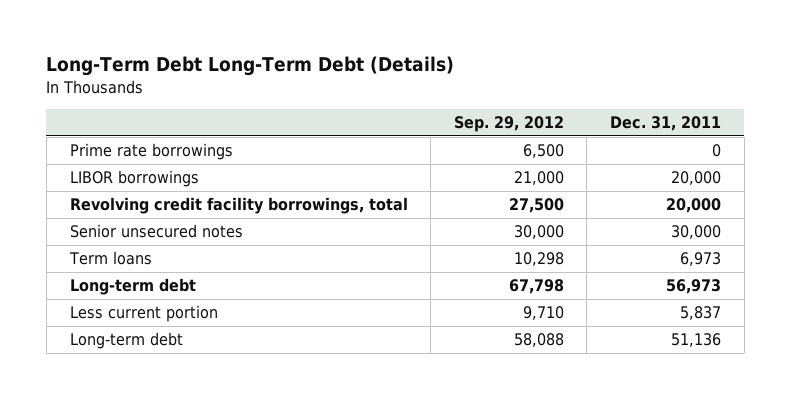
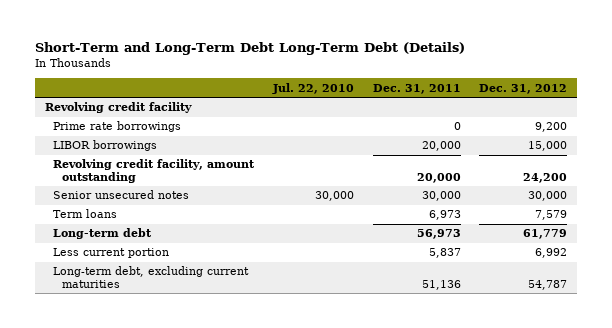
- Long-Term Debt Long-Term Debt (Details)
+ Short-Term and Long-Term Debt Long-Term Debt (Details)
- | Sep. 29, 2012 | Dec. 31, 2011
+ | Jul. 22, 2010 | Dec. 31, 2011 | Dec. 31, 2012
+ Revolving credit facility
- Revolving credit facility borrowings, total | 27,500 | 20,000
+ Revolving credit facility, amount outstanding | | 20,000 | 24,200
- Long-term debt | 58,088 | 51,136
+ Long-term debt, excluding current maturities | | 51,136 | 54,787

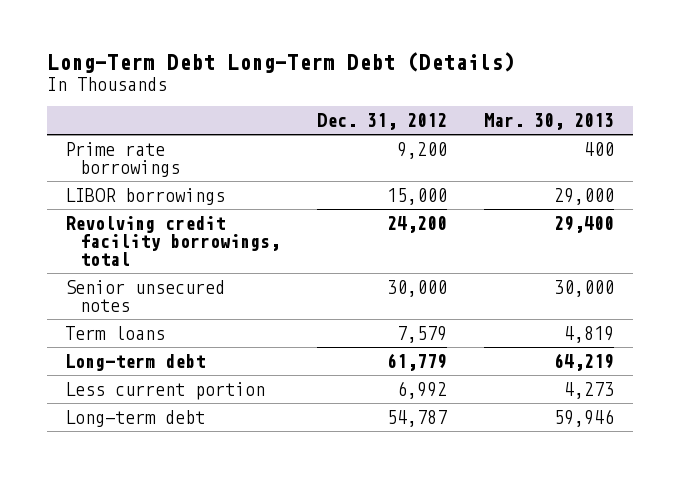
- Short-Term and Long-Term Debt Long-Term Debt (Details)
+ Long-Term Debt Long-Term Debt (Details)
- | Jul. 22, 2010 | Dec. 31, 2011 | Dec. 31, 2012
+ | Dec. 31, 2012 | Mar. 30, 2013
- Revolving credit facility
- Revolving credit facility, amount outstanding | | 20,000 | 24,200
+ Revolving credit facility borrowings, total | 24,200 | 29,400
- Long-term debt, excluding current maturities | | 51,136 | 54,787
+ Long-term debt | 54,787 | 59,946

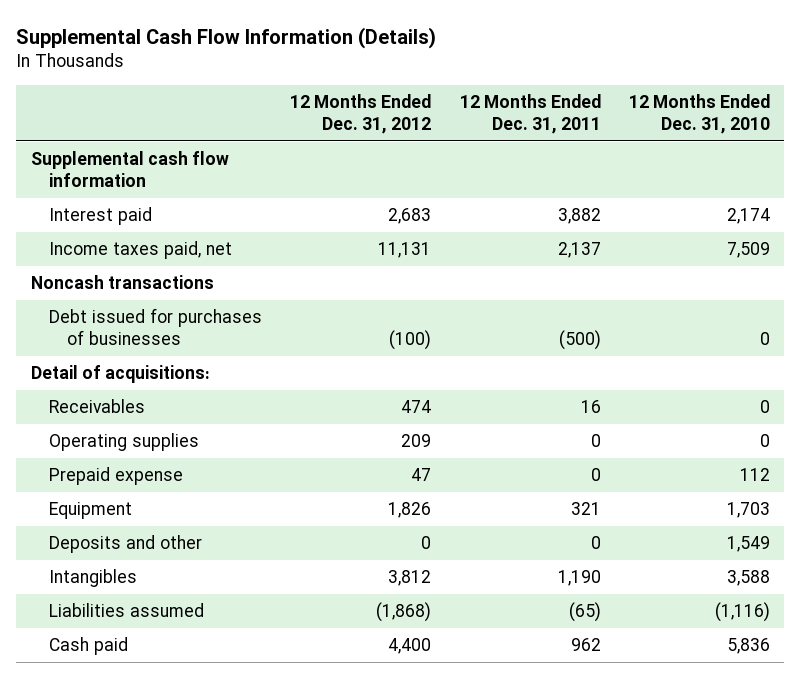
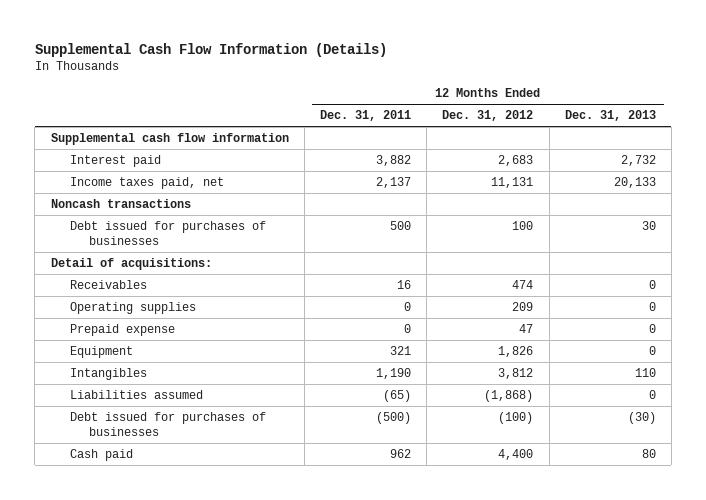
- | 12 Months Ended Dec. 31, 2012 | 12 Months Ended Dec. 31, 2011 | 12 Months Ended Dec. 31, 2010
+ | 12 Months Ended Dec. 31, 2011 | 12 Months Ended Dec. 31, 2012 | 12 Months Ended Dec. 31, 2013
+ Debt issued for purchases of businesses | 500 | 100 | 30
- Deposits and other | 0 | 0 | 1,549
moved down: Debt issued for purchases of businesses | (500) | (100) | (30)

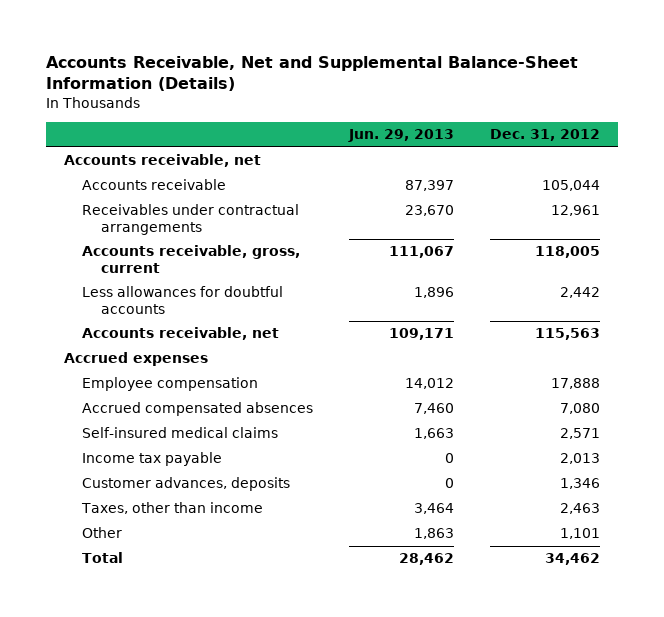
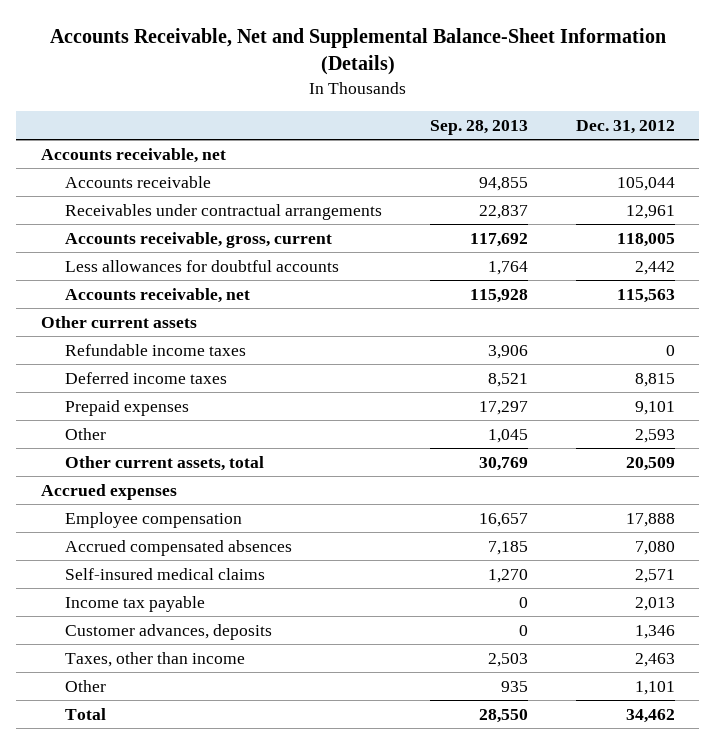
- | Jun. 29, 2013 | Dec. 31, 2012
+ | Sep. 28, 2013 | Dec. 31, 2012
+ Other current assets
+ Refundable income taxes | 3,906 | 0
+ Deferred income taxes | 8,521 | 8,815
+ Prepaid expenses | 17,297 | 9,101
+ Other | 1,045 | 2,593
+ Other current assets, total | 30,769 | 20,509

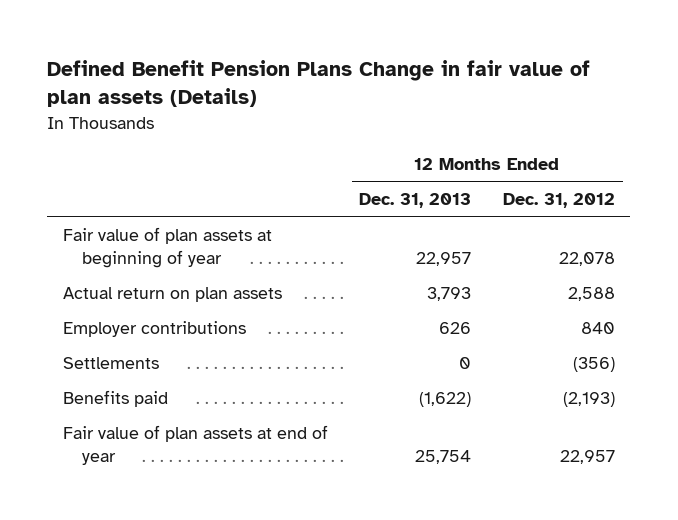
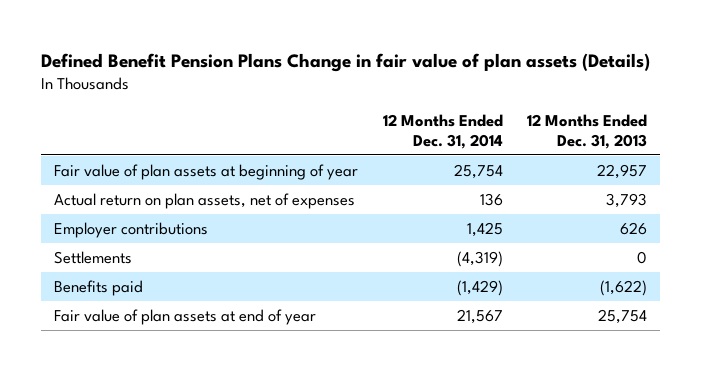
- | 12 Months Ended Dec. 31, 2013 | 12 Months Ended Dec. 31, 2012
+ | 12 Months Ended Dec. 31, 2014 | 12 Months Ended Dec. 31, 2013
- Actual return on plan assets | 3,793 | 2,588
+ Actual return on plan assets, net of expenses | 136 | 3,793

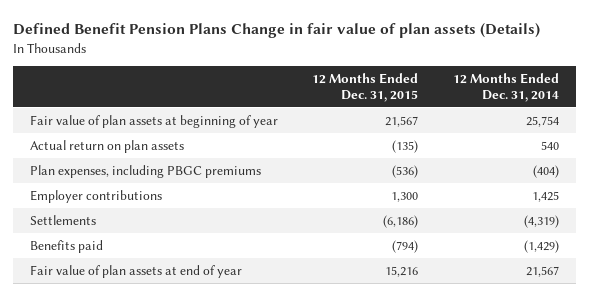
- | 12 Months Ended Dec. 31, 2014 | 12 Months Ended Dec. 31, 2013
+ | 12 Months Ended Dec. 31, 2015 | 12 Months Ended Dec. 31, 2014
- Actual return on plan assets, net of expenses | 136 | 3,793
+ Actual return on plan assets | (135) | 540
+ Plan expenses, including PBGC premiums | (536) | (404)

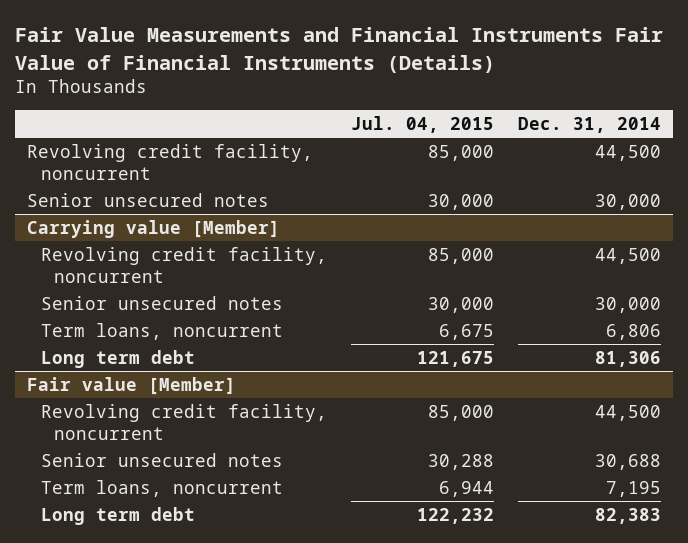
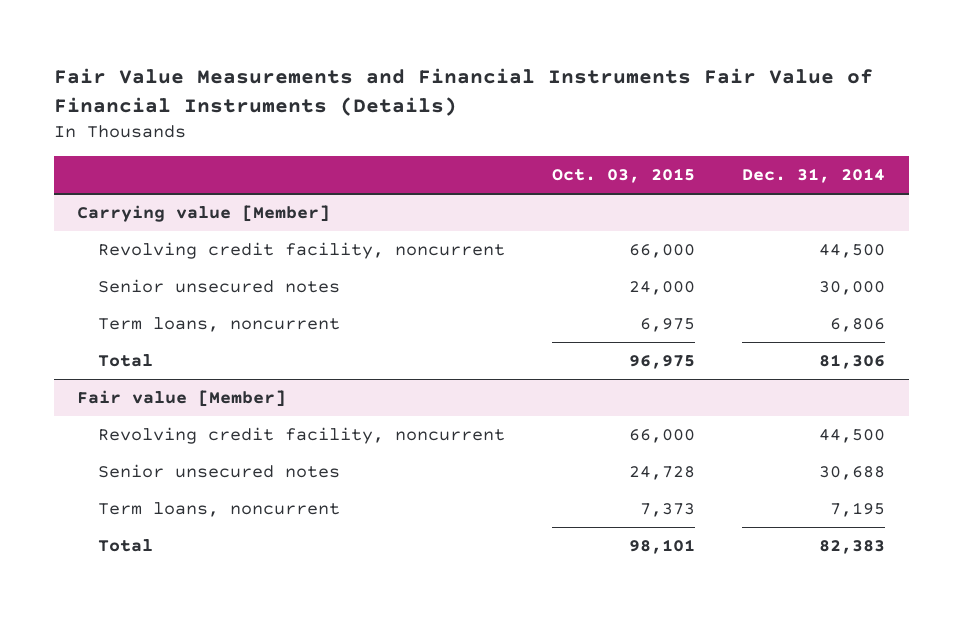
- | Jul. 04, 2015 | Dec. 31, 2014
+ | Oct. 03, 2015 | Dec. 31, 2014
- Revolving credit facility, noncurrent | 85,000 | 44,500
- Senior unsecured notes | 30,000 | 30,000
@ Carrying value [Member]
- Long term debt | 121,675 | 81,306
+ Total | 96,975 | 81,306
@ Fair value [Member]
- Long term debt | 122,232 | 82,383
+ Total | 98,101 | 82,383

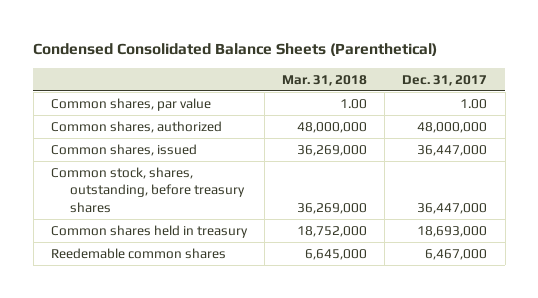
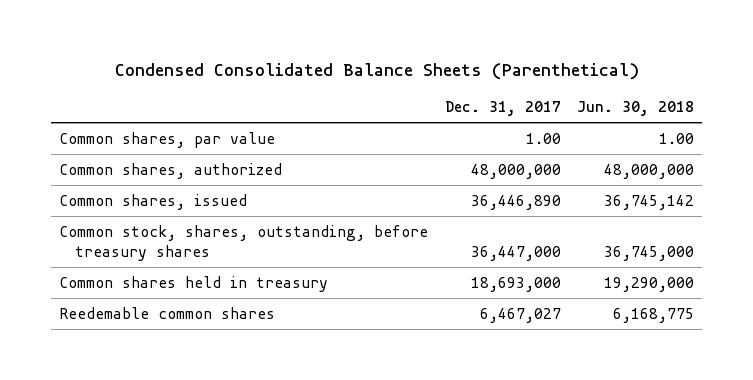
- | Mar. 31, 2018 | Dec. 31, 2017
+ | Dec. 31, 2017 | Jun. 30, 2018
- Common shares, issued | 36,269,000 | 36,447,000
+ Common shares, issued | 36,446,890 | 36,745,142
- Reedemable common shares | 6,645,000 | 6,467,000
+ Reedemable common shares | 6,467,027 | 6,168,775

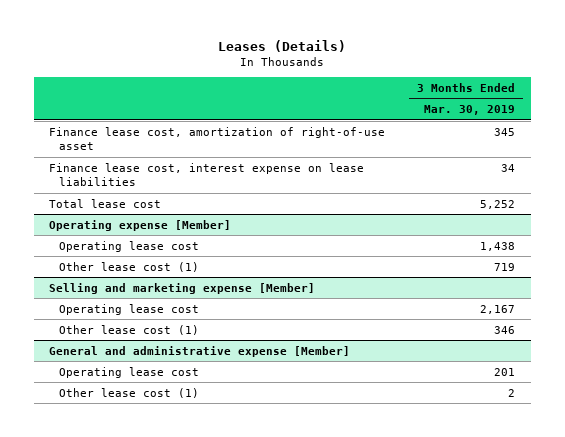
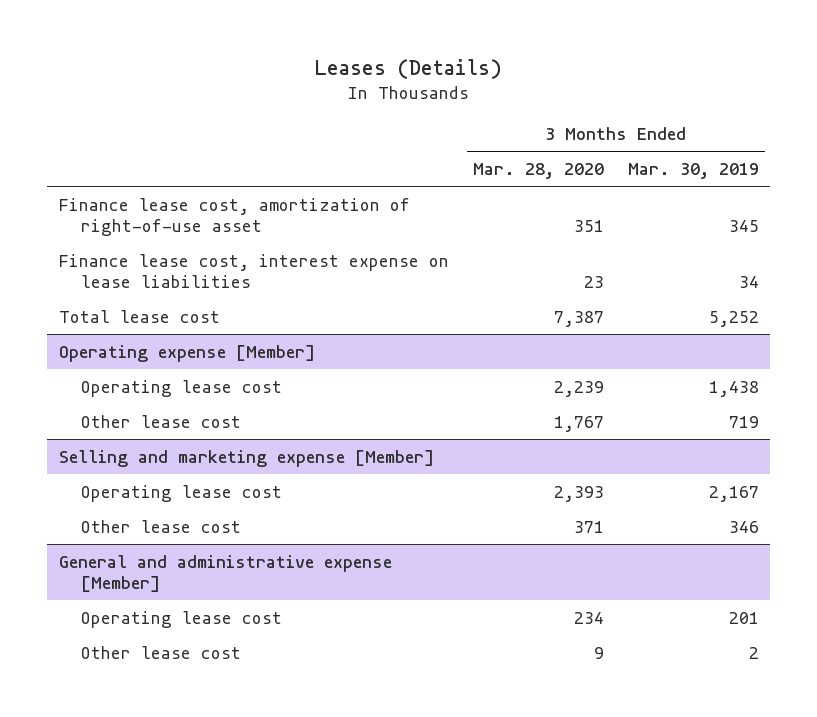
- | 3 Months Ended Mar. 30, 2019
+ | 3 Months Ended Mar. 28, 2020 | 3 Months Ended Mar. 30, 2019
@ Operating expense [Member]
- Other lease cost (1) | 719
+ Other lease cost | 1,767 | 719
@ Selling and marketing expense [Member]
- Other lease cost (1) | 346
+ Other lease cost | 371 | 346
@ General and administrative expense [Member]
- Other lease cost (1) | 2
+ Other lease cost | 9 | 2

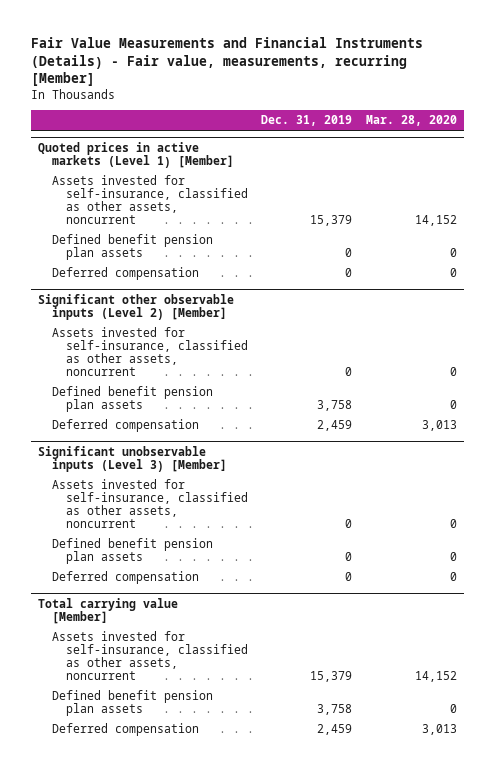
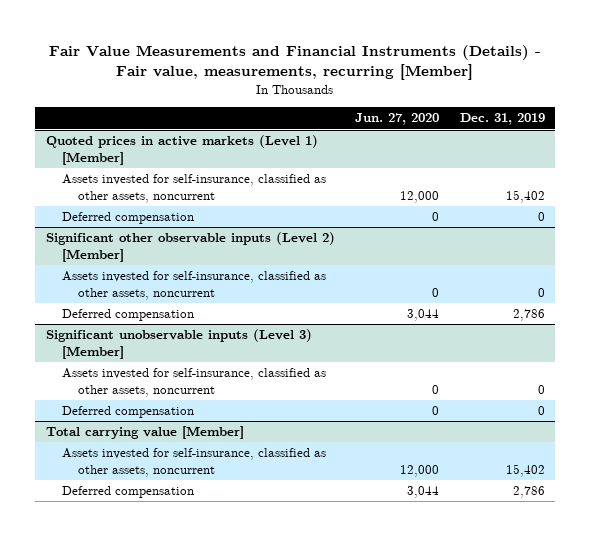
- | Dec. 31, 2019 | Mar. 28, 2020
+ | Jun. 27, 2020 | Dec. 31, 2019
@ Quoted prices in active markets (Level 1) [Member]
- Assets invested for self-insurance, classified as other assets, noncurrent | 15,379 | 14,152
- Defined benefit pension plan assets | 0 | 0
+ Assets invested for self-insurance, classified as other assets, noncurrent | 12,000 | 15,402
@ Significant other observable inputs (Level 2) [Member]
- Defined benefit pension plan assets | 3,758 | 0
- Deferred compensation | 2,459 | 3,013
+ Deferred compensation | 3,044 | 2,786
@ Significant unobservable inputs (Level 3) [Member]
- Defined benefit pension plan assets | 0 | 0
@ Total carrying value [Member]
- Assets invested for self-insurance, classified as other assets, noncurrent | 15,379 | 14,152
- Defined benefit pension plan assets | 3,758 | 0
- Deferred compensation | 2,459 | 3,013
+ Assets invested for self-insurance, classified as other assets, noncurrent | 12,000 | 15,402
+ Deferred compensation | 3,044 | 2,786

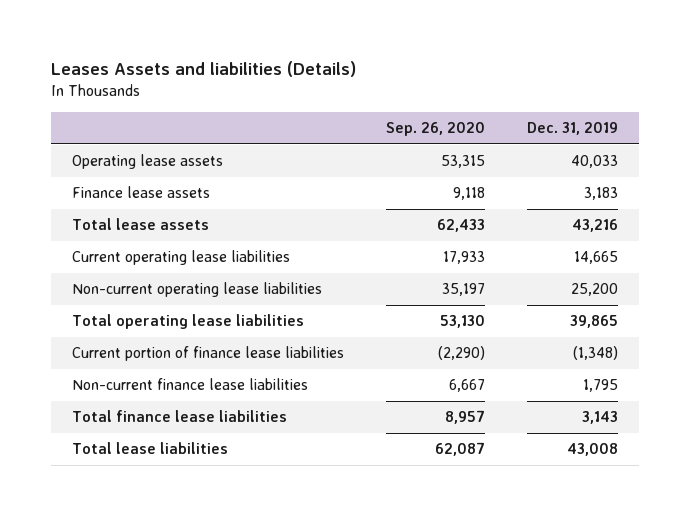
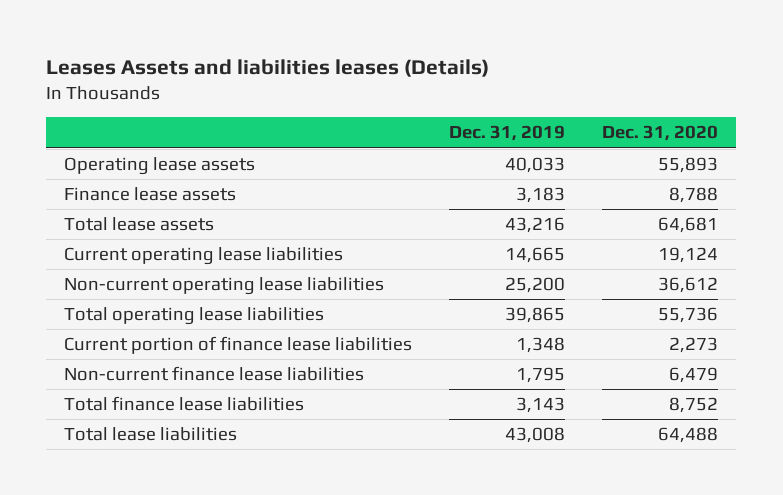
- Leases Assets and liabilities (Details)
+ Leases Assets and liabilities leases (Details)
- | Sep. 26, 2020 | Dec. 31, 2019
+ | Dec. 31, 2019 | Dec. 31, 2020
- Current portion of finance lease liabilities | (2,290) | (1,348)
+ Current portion of finance lease liabilities | 1,348 | 2,273

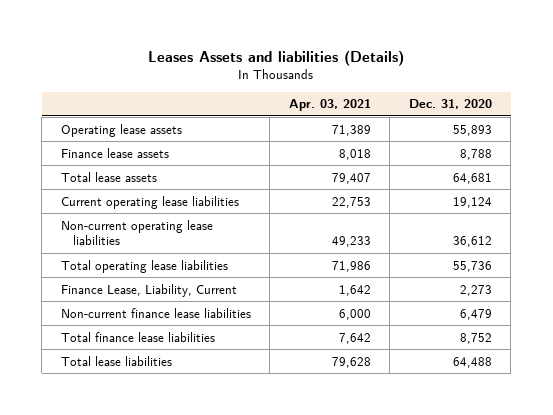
- Leases Assets and liabilities leases (Details)
+ Leases Assets and liabilities (Details)
- | Dec. 31, 2019 | Dec. 31, 2020
+ | Apr. 03, 2021 | Dec. 31, 2020
- Current portion of finance lease liabilities | 1,348 | 2,273
+ Finance Lease, Liability, Current | 1,642 | 2,273

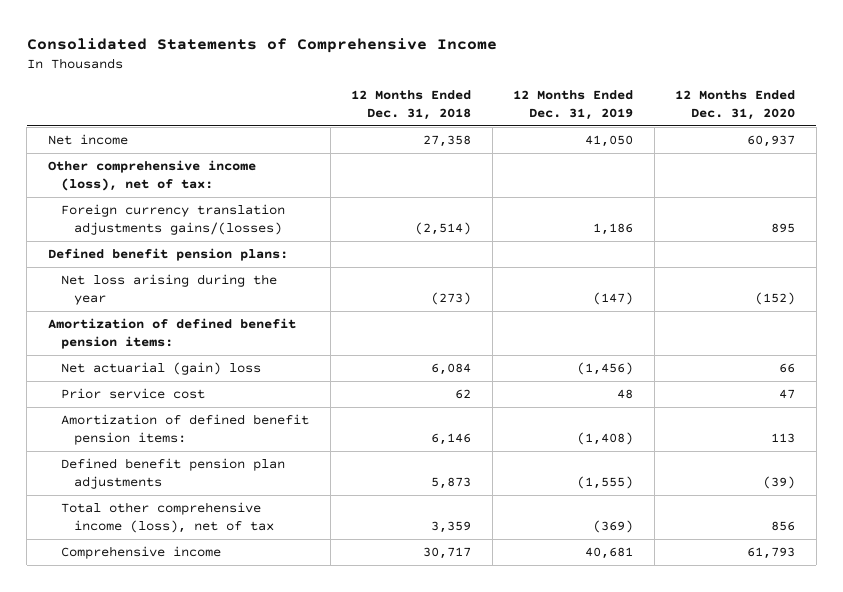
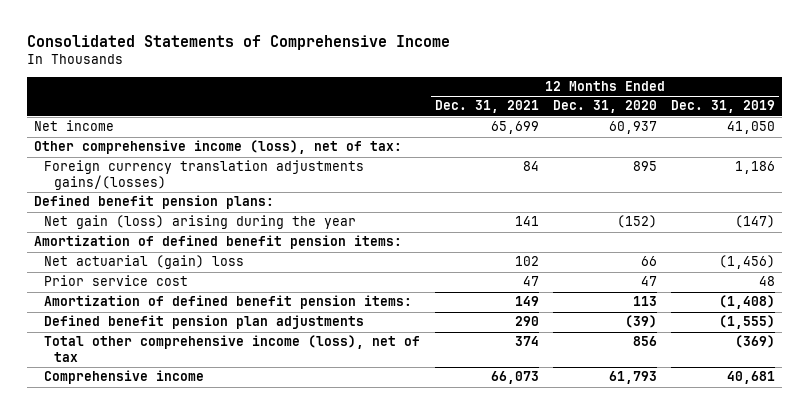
- | 12 Months Ended Dec. 31, 2018 | 12 Months Ended Dec. 31, 2019 | 12 Months Ended Dec. 31, 2020
+ | 12 Months Ended Dec. 31, 2021 | 12 Months Ended Dec. 31, 2020 | 12 Months Ended Dec. 31, 2019
- Net loss arising during the year | (273) | (147) | (152)
+ Net gain (loss) arising during the year | 141 | (152) | (147)

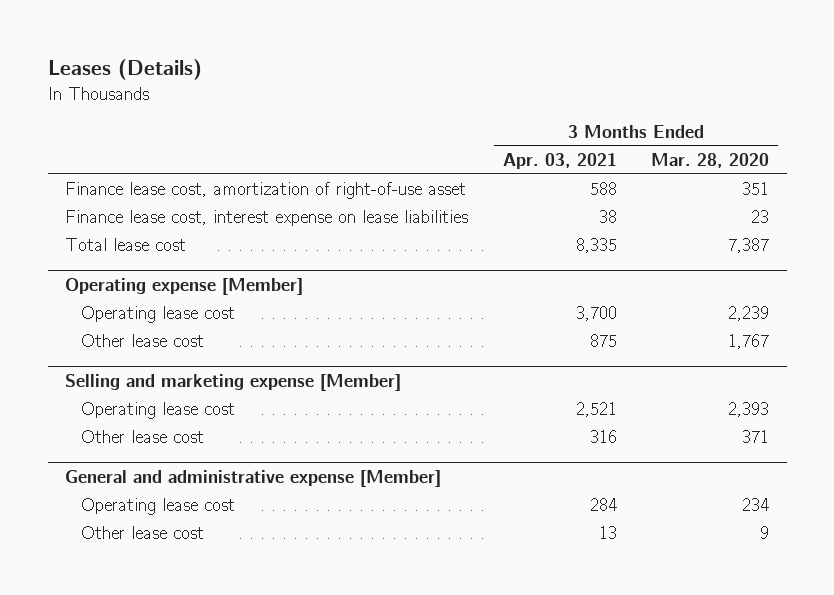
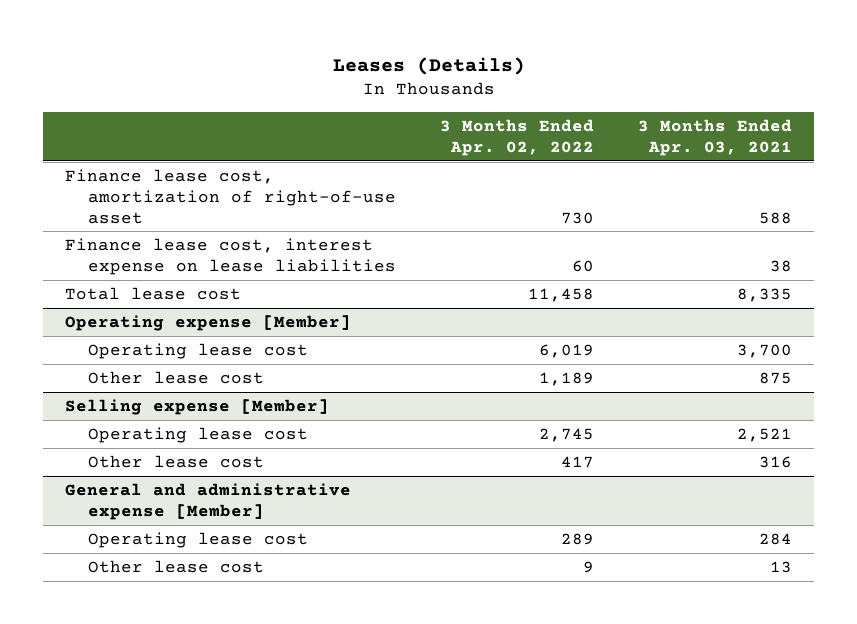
- | 3 Months Ended Apr. 03, 2021 | 3 Months Ended Mar. 28, 2020
+ | 3 Months Ended Apr. 02, 2022 | 3 Months Ended Apr. 03, 2021
- Selling and marketing expense [Member]
+ Selling expense [Member]

